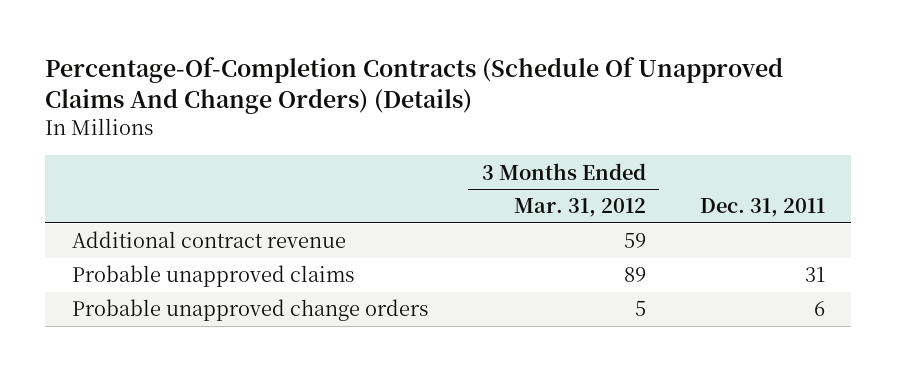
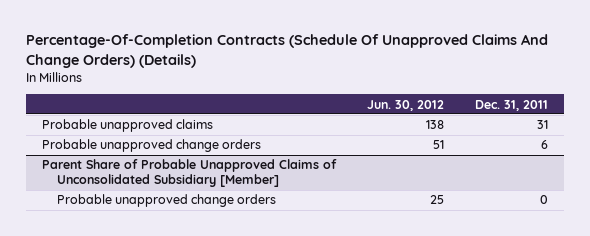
- | 3 Months Ended Mar. 31, 2012 | Dec. 31, 2011
+ | Jun. 30, 2012 | Dec. 31, 2011
- Additional contract revenue | 59 |
+ Parent Share of Probable Unapproved Claims of Unconsolidated Subsidiary [Member]
+ Probable unapproved change orders | 25 | 0

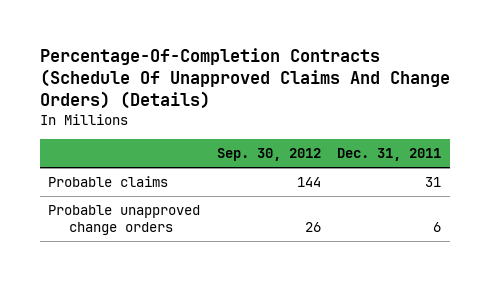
- | Jun. 30, 2012 | Dec. 31, 2011
+ | Sep. 30, 2012 | Dec. 31, 2011
- Probable unapproved claims | 138 | 31
+ Probable claims | 144 | 31
- Parent Share of Probable Unapproved Claims of Unconsolidated Subsidiary [Member]
- Probable unapproved change orders | 25 | 0

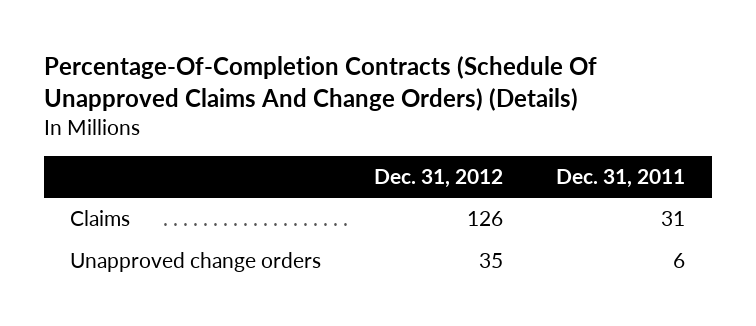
- | Sep. 30, 2012 | Dec. 31, 2011
+ | Dec. 31, 2012 | Dec. 31, 2011
- Probable claims | 144 | 31
- Probable unapproved change orders | 26 | 6
+ Claims | 126 | 31
+ Unapproved change orders | 35 | 6

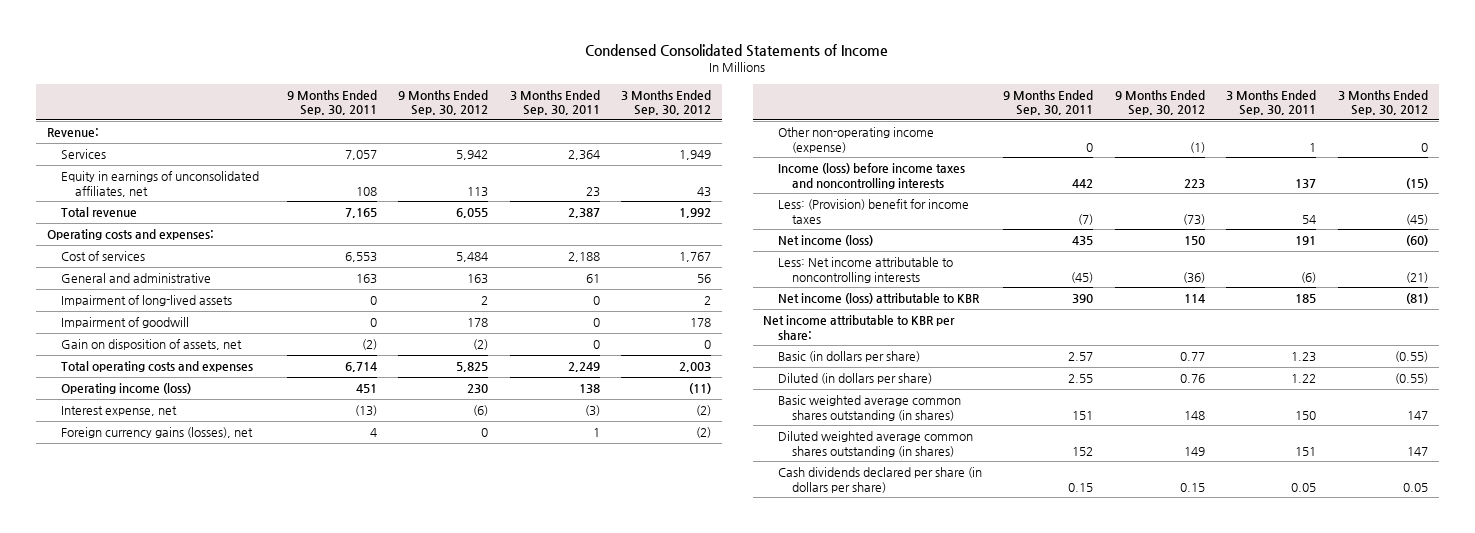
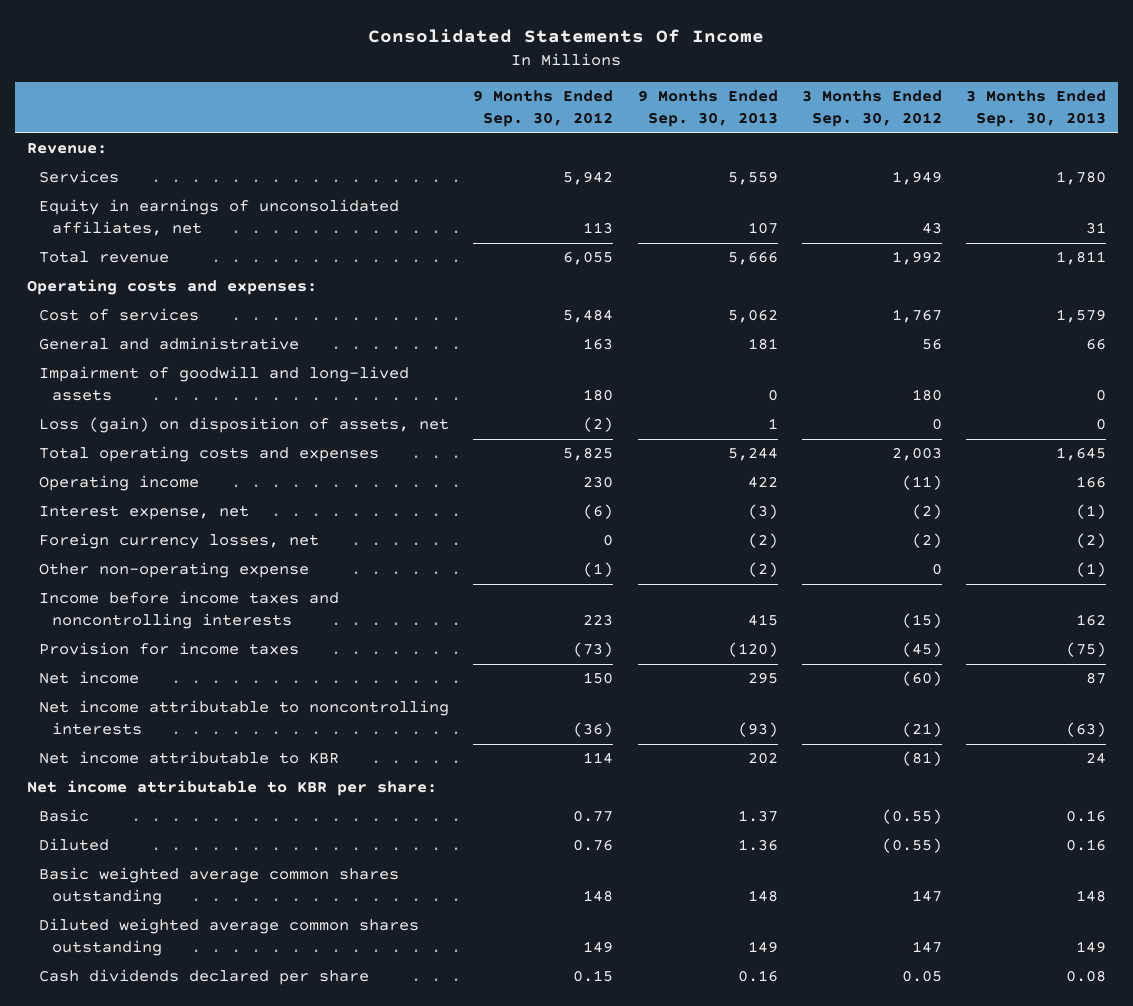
- Condensed Consolidated Statements of Income
+ Consolidated Statements Of Income
- | 9 Months Ended Sep. 30, 2011 | 9 Months Ended Sep. 30, 2012 | 3 Months Ended Sep. 30, 2011 | 3 Months Ended Sep. 30, 2012
+ | 9 Months Ended Sep. 30, 2012 | 9 Months Ended Sep. 30, 2013 | 3 Months Ended Sep. 30, 2012 | 3 Months Ended Sep. 30, 2013
- Impairment of long-lived assets | 0 | 2 | 0 | 2
- Impairment of goodwill | 0 | 178 | 0 | 178
- Gain on disposition of assets, net | (2) | (2) | 0 | 0
+ Impairment of goodwill and long-lived assets | 180 | 0 | 180 | 0
+ Loss (gain) on disposition of assets, net | (2) | 1 | 0 | 0
- Operating income (loss) | 451 | 230 | 138 | (11)
+ Operating income | 230 | 422 | (11) | 166
- Foreign currency gains (losses), net | 4 | 0 | 1 | (2)
- Other non-operating income (expense) | 0 | (1) | 1 | 0
- Income (loss) before income taxes and noncontrolling interests | 442 | 223 | 137 | (15)
- Less: (Provision) benefit for income taxes | (7) | (73) | 54 | (45)
- Net income (loss) | 435 | 150 | 191 | (60)
- Less: Net income attributable to noncontrolling interests | (45) | (36) | (6) | (21)
- Net income (loss) attributable to KBR | 390 | 114 | 185 | (81)
+ Foreign currency losses, net | 0 | (2) | (2) | (2)
+ Other non-operating expense | (1) | (2) | 0 | (1)
+ Income before income taxes and noncontrolling interests | 223 | 415 | (15) | 162
+ Provision for income taxes | (73) | (120) | (45) | (75)
+ Net income | 150 | 295 | (60) | 87
+ Net income attributable to noncontrolling interests | (36) | (93) | (21) | (63)
+ Net income attributable to KBR | 114 | 202 | (81) | 24
- Basic (in dollars per share) | 2.57 | 0.77 | 1.23 | (0.55)
- Diluted (in dollars per share) | 2.55 | 0.76 | 1.22 | (0.55)
- Basic weighted average common shares outstanding (in shares) | 151 | 148 | 150 | 147
- Diluted weighted average common shares outstanding (in shares) | 152 | 149 | 151 | 147
- Cash dividends declared per share (in dollars per share) | 0.15 | 0.15 | 0.05 | 0.05
+ Basic | 0.77 | 1.37 | (0.55) | 0.16
+ Diluted | 0.76 | 1.36 | (0.55) | 0.16
+ Basic weighted average common shares outstanding | 148 | 148 | 147 | 148
+ Diluted weighted average common shares outstanding | 149 | 149 | 147 | 149
+ Cash dividends declared per share | 0.15 | 0.16 | 0.05 | 0.08

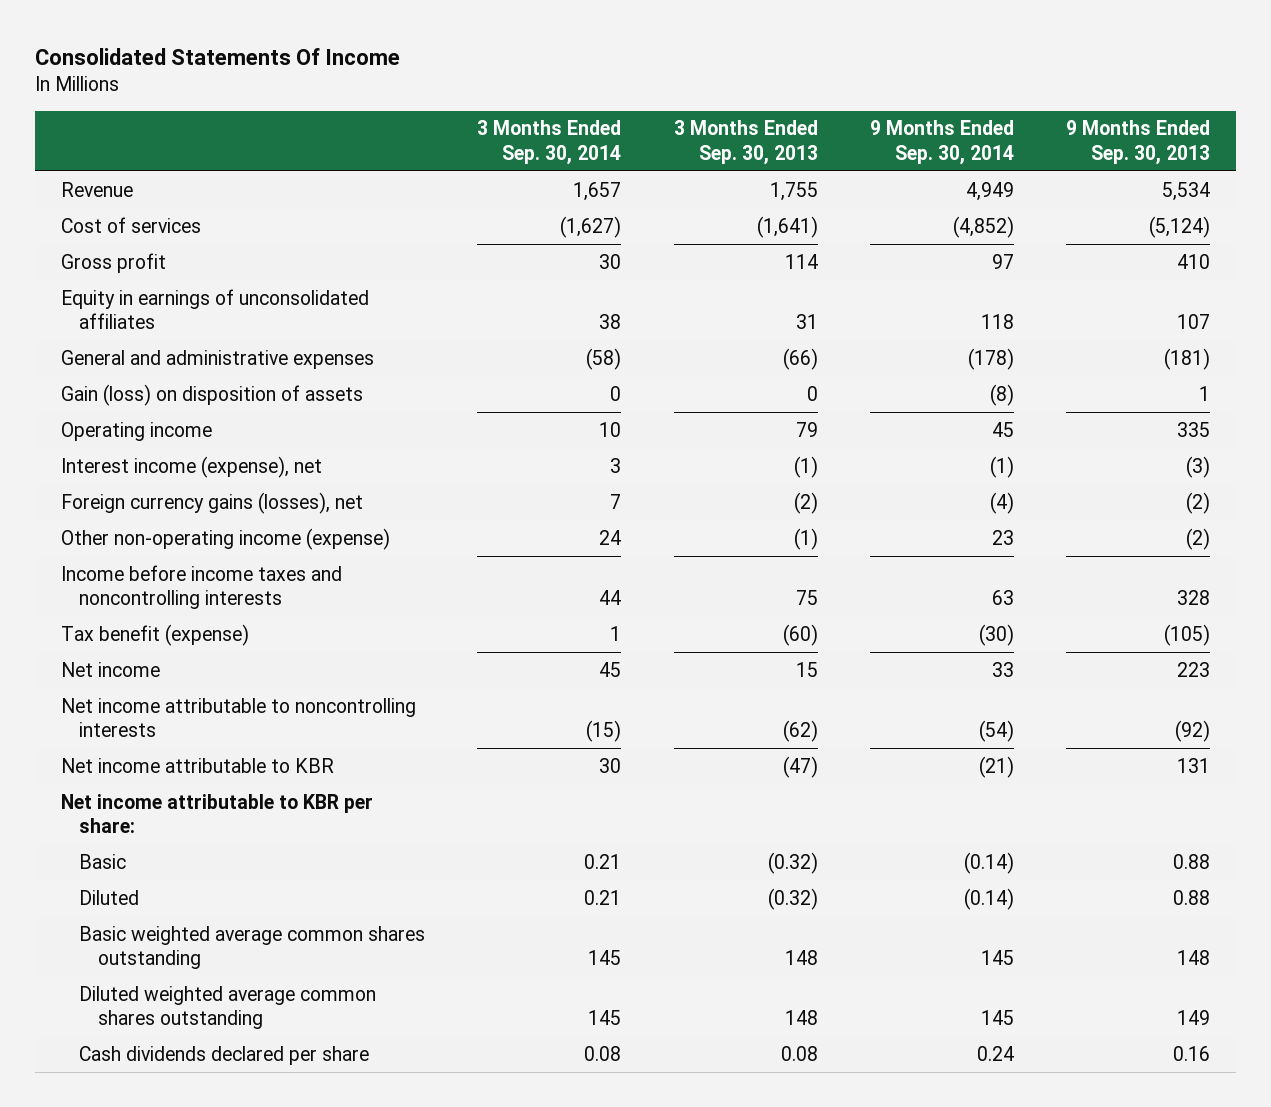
- | 9 Months Ended Sep. 30, 2012 | 9 Months Ended Sep. 30, 2013 | 3 Months Ended Sep. 30, 2012 | 3 Months Ended Sep. 30, 2013
+ | 3 Months Ended Sep. 30, 2014 | 3 Months Ended Sep. 30, 2013 | 9 Months Ended Sep. 30, 2014 | 9 Months Ended Sep. 30, 2013
- Revenue:
- Services | 5,942 | 5,559 | 1,949 | 1,780
- Equity in earnings of unconsolidated affiliates, net | 113 | 107 | 43 | 31
- Total revenue | 6,055 | 5,666 | 1,992 | 1,811
- Operating costs and expenses:
- Cost of services | 5,484 | 5,062 | 1,767 | 1,579
- General and administrative | 163 | 181 | 56 | 66
- Impairment of goodwill and long-lived assets | 180 | 0 | 180 | 0
- Loss (gain) on disposition of assets, net | (2) | 1 | 0 | 0
- Total operating costs and expenses | 5,825 | 5,244 | 2,003 | 1,645
- Operating income | 230 | 422 | (11) | 166
- Interest expense, net | (6) | (3) | (2) | (1)
- Foreign currency losses, net | 0 | (2) | (2) | (2)
- Other non-operating expense | (1) | (2) | 0 | (1)
- Income before income taxes and noncontrolling interests | 223 | 415 | (15) | 162
- Provision for income taxes | (73) | (120) | (45) | (75)
- Net income | 150 | 295 | (60) | 87
- Net income attributable to noncontrolling interests | (36) | (93) | (21) | (63)
- Net income attributable to KBR | 114 | 202 | (81) | 24
+ Revenue | 1,657 | 1,755 | 4,949 | 5,534
+ Cost of services | (1,627) | (1,641) | (4,852) | (5,124)
+ Gross profit | 30 | 114 | 97 | 410
+ Equity in earnings of unconsolidated affiliates | 38 | 31 | 118 | 107
+ General and administrative expenses | (58) | (66) | (178) | (181)
+ Gain (loss) on disposition of assets | 0 | 0 | (8) | 1
+ Operating income | 10 | 79 | 45 | 335
+ Interest income (expense), net | 3 | (1) | (1) | (3)
+ Foreign currency gains (losses), net | 7 | (2) | (4) | (2)
+ Other non-operating income (expense) | 24 | (1) | 23 | (2)
+ Income before income taxes and noncontrolling interests | 44 | 75 | 63 | 328
+ Tax benefit (expense) | 1 | (60) | (30) | (105)
+ Net income | 45 | 15 | 33 | 223
+ Net income attributable to noncontrolling interests | (15) | (62) | (54) | (92)
+ Net income attributable to KBR | 30 | (47) | (21) | 131
- Basic | 0.77 | 1.37 | (0.55) | 0.16
- Diluted | 0.76 | 1.36 | (0.55) | 0.16
+ Basic | 0.21 | (0.32) | (0.14) | 0.88
+ Diluted | 0.21 | (0.32) | (0.14) | 0.88
- Diluted weighted average common shares outstanding | 149 | 149 | 147 | 149
+ Diluted weighted average common shares outstanding | 145 | 148 | 145 | 149

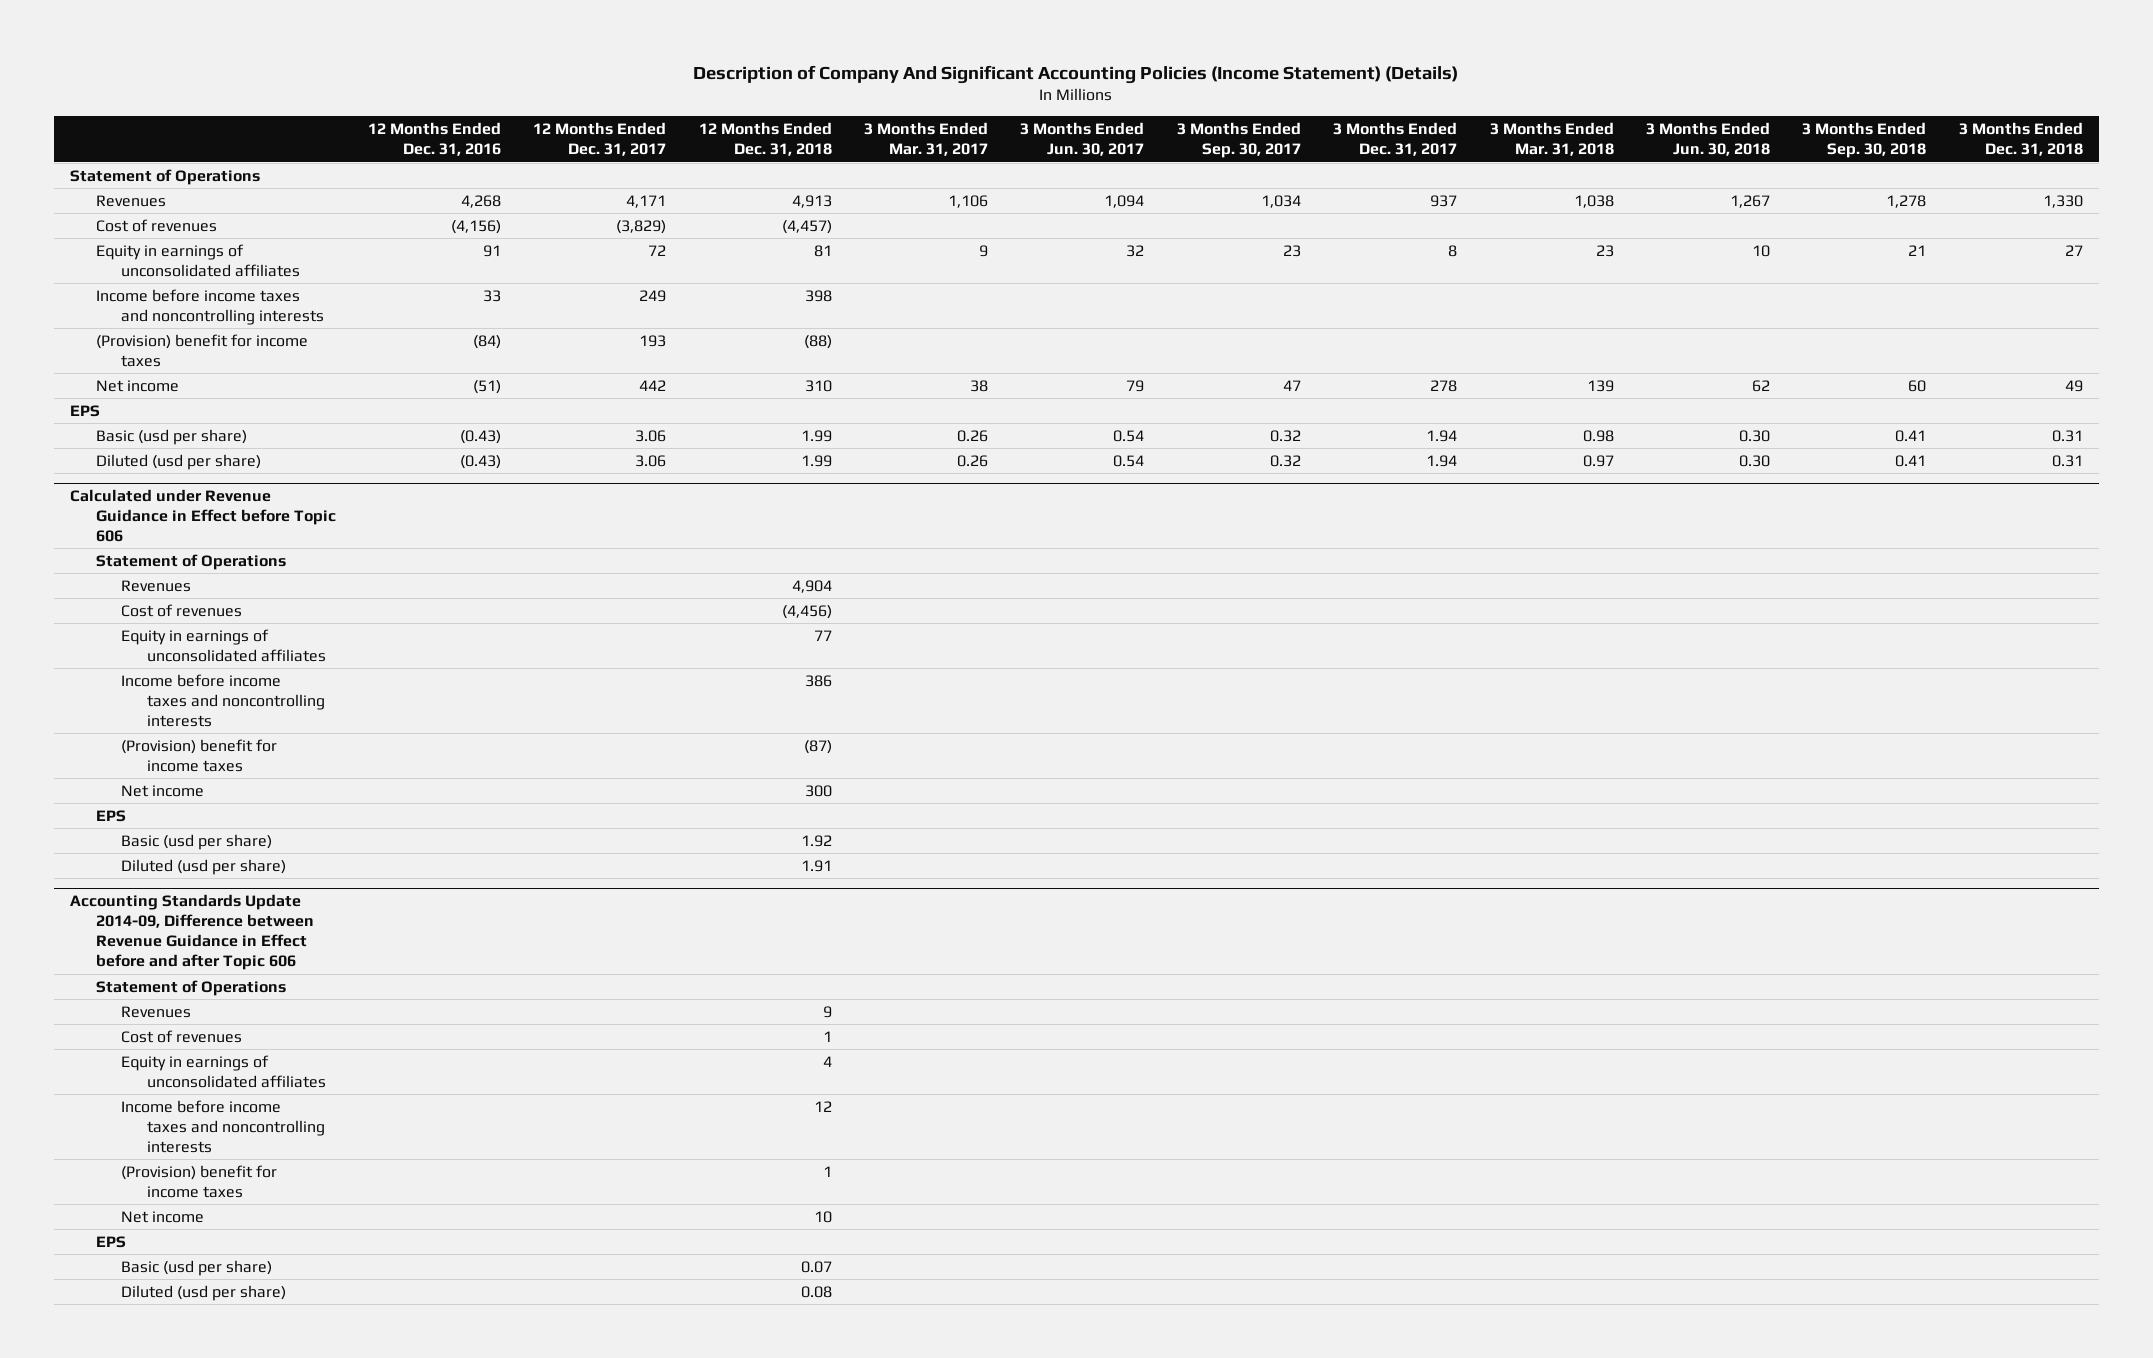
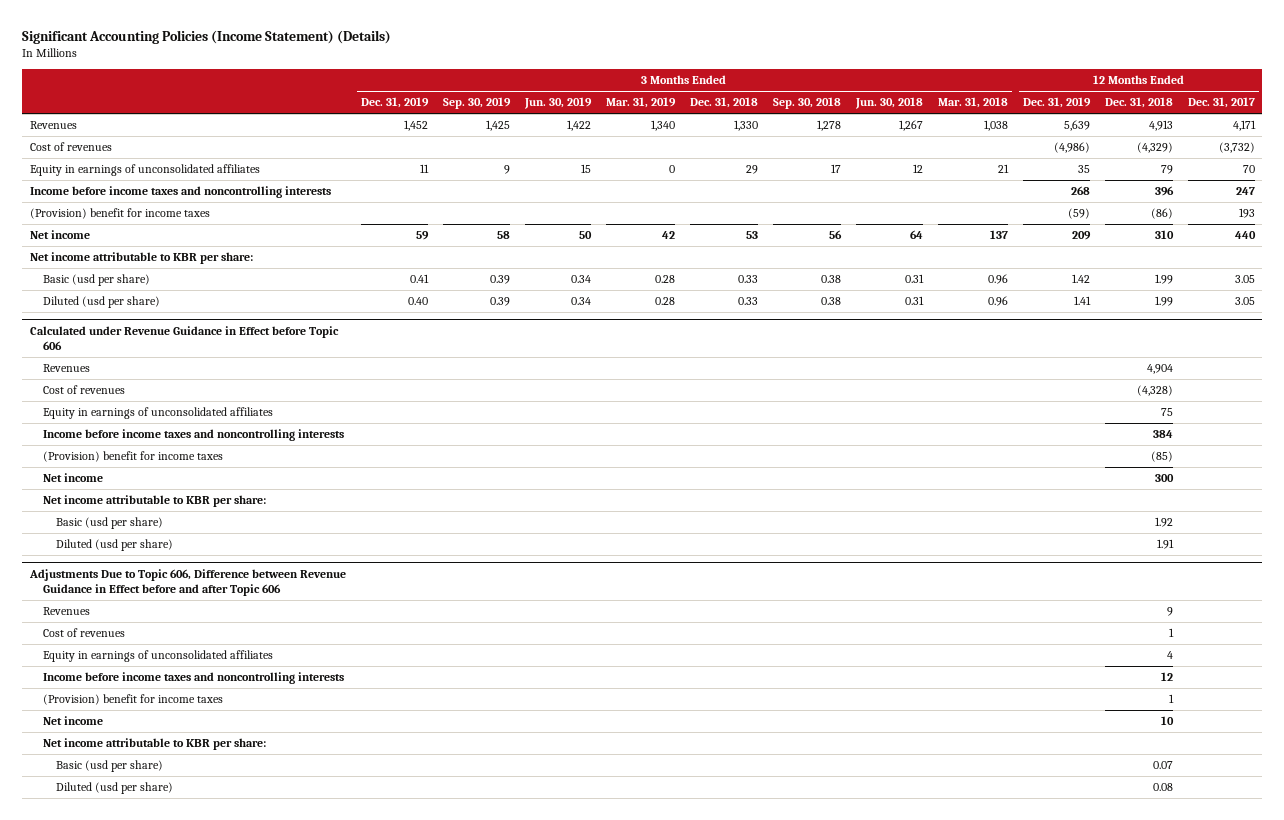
- Description of Company And Significant Accounting Policies (Income Statement) (Details)
+ Significant Accounting Policies (Income Statement) (Details)
- | 12 Months Ended Dec. 31, 2016 | 12 Months Ended Dec. 31, 2017 | 12 Months Ended Dec. 31, 2018 | 3 Months Ended Mar. 31, 2017 | 3 Months Ended Jun. 30, 2017 | 3 Months Ended Sep. 30, 2017 | 3 Months Ended Dec. 31, 2017 | 3 Months Ended Mar. 31, 2018 | 3 Months Ended Jun. 30, 2018 | 3 Months Ended Sep. 30, 2018 | 3 Months Ended Dec. 31, 2018
+ | 3 Months Ended Dec. 31, 2019 | 3 Months Ended Sep. 30, 2019 | 3 Months Ended Jun. 30, 2019 | 3 Months Ended Mar. 31, 2019 | 3 Months Ended Dec. 31, 2018 | 3 Months Ended Sep. 30, 2018 | 3 Months Ended Jun. 30, 2018 | 3 Months Ended Mar. 31, 2018 | 12 Months Ended Dec. 31, 2019 | 12 Months Ended Dec. 31, 2018 | 12 Months Ended Dec. 31, 2017
- Statement of Operations
- Cost of revenues | (4,156) | (3,829) | (4,457) | | | | | | | |
- Equity in earnings of unconsolidated affiliates | 91 | 72 | 81 | 9 | 32 | 23 | 8 | 23 | 10 | 21 | 27
- Income before income taxes and noncontrolling interests | 33 | 249 | 398 | | | | | | | |
- (Provision) benefit for income taxes | (84) | 193 | (88) | | | | | | | |
- Net income | (51) | 442 | 310 | 38 | 79 | 47 | 278 | 139 | 62 | 60 | 49
- EPS
- Basic (usd per share) | (0.43) | 3.06 | 1.99 | 0.26 | 0.54 | 0.32 | 1.94 | 0.98 | 0.30 | 0.41 | 0.31
- Diluted (usd per share) | (0.43) | 3.06 | 1.99 | 0.26 | 0.54 | 0.32 | 1.94 | 0.97 | 0.30 | 0.41 | 0.31
+ Cost of revenues | | | | | | | | | (4,986) | (4,329) | (3,732)
+ Equity in earnings of unconsolidated affiliates | 11 | 9 | 15 | 0 | 29 | 17 | 12 | 21 | 35 | 79 | 70
+ Income before income taxes and noncontrolling interests | | | | | | | | | 268 | 396 | 247
+ (Provision) benefit for income taxes | | | | | | | | | (59) | (86) | 193
+ Net income | 59 | 58 | 50 | 42 | 53 | 56 | 64 | 137 | 209 | 310 | 440
+ Net income attributable to KBR per share:
+ Basic (usd per share) | 0.41 | 0.39 | 0.34 | 0.28 | 0.33 | 0.38 | 0.31 | 0.96 | 1.42 | 1.99 | 3.05
+ Diluted (usd per share) | 0.40 | 0.39 | 0.34 | 0.28 | 0.33 | 0.38 | 0.31 | 0.96 | 1.41 | 1.99 | 3.05
@ Calculated under Revenue Guidance in Effect before Topic 606
- Statement of Operations
- Cost of revenues | | | (4,456) | | | | | | | |
- Equity in earnings of unconsolidated affiliates | | | 77 | | | | | | | |
- Income before income taxes and noncontrolling interests | | | 386 | | | | | | | |
- (Provision) benefit for income taxes | | | (87) | | | | | | | |
+ Cost of revenues | | | | | | | | | | (4,328) |
+ Equity in earnings of unconsolidated affiliates | | | | | | | | | | 75 |
+ Income before income taxes and noncontrolling interests | | | | | | | | | | 384 |
+ (Provision) benefit for income taxes | | | | | | | | | | (85) |
- EPS
+ Net income attributable to KBR per share:
- Accounting Standards Update 2014-09, Difference between Revenue Guidance in Effect before and after Topic 606
- Statement of Operations
+ Adjustments Due to Topic 606, Difference between Revenue Guidance in Effect before and after Topic 606
- EPS
+ Net income attributable to KBR per share:

